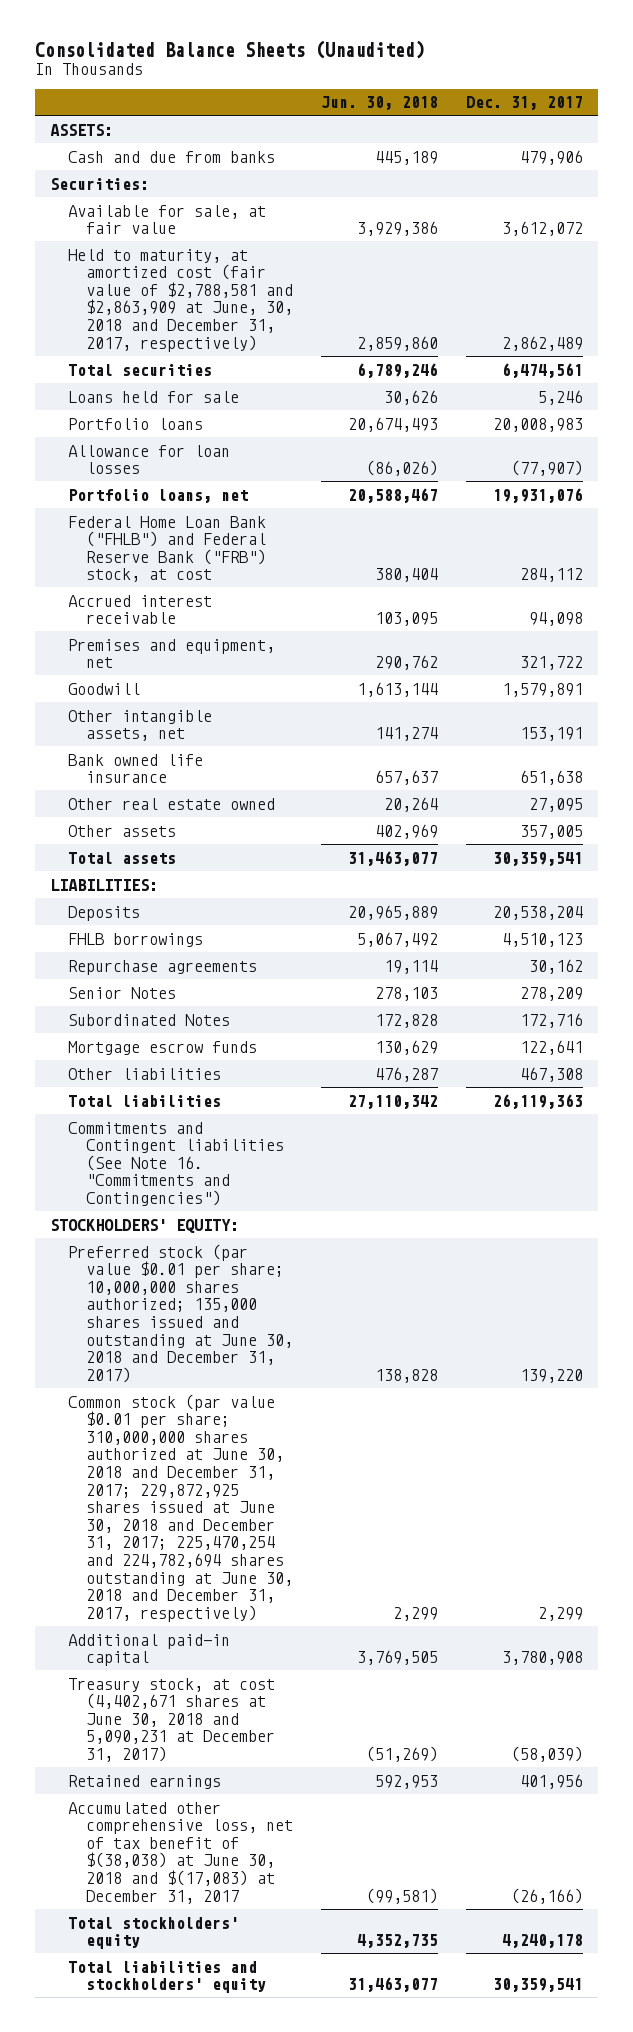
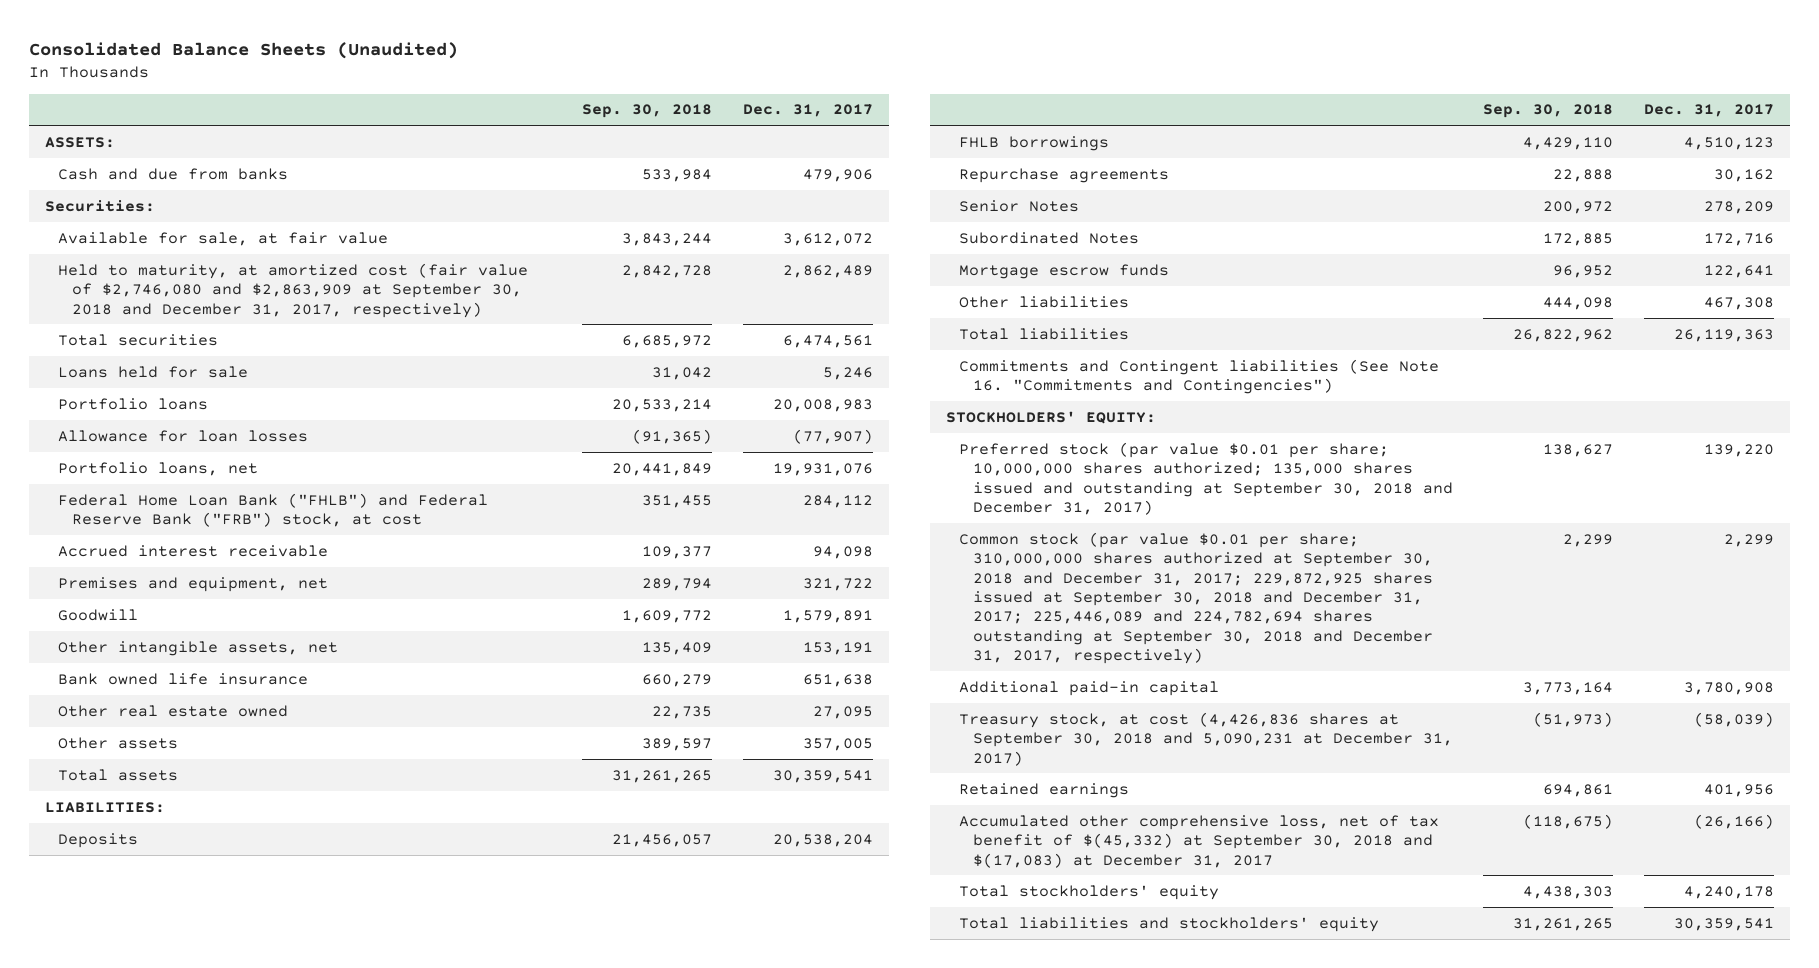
- | Jun. 30, 2018 | Dec. 31, 2017
+ | Sep. 30, 2018 | Dec. 31, 2017
- Held to maturity, at amortized cost (fair value of $2,788,581 and $2,863,909 at June, 30, 2018 and December 31, 2017, respectively) | 2,859,860 | 2,862,489
+ Held to maturity, at amortized cost (fair value of $2,746,080 and $2,863,909 at September 30, 2018 and December 31, 2017, respectively) | 2,842,728 | 2,862,489
- Preferred stock (par value $0.01 per share; 10,000,000 shares authorized; 135,000 shares issued and outstanding at June 30, 2018 and December 31, 2017) | 138,828 | 139,220
- Common stock (par value $0.01 per share; 310,000,000 shares authorized at June 30, 2018 and December 31, 2017; 229,872,925 shares issued at June 30, 2018 and December 31, 2017; 225,470,254 and 224,782,694 shares outstanding at June 30, 2018 and December 31, 2017, respectively) | 2,299 | 2,299
+ Preferred stock (par value $0.01 per share; 10,000,000 shares authorized; 135,000 shares issued and outstanding at September 30, 2018 and December 31, 2017) | 138,627 | 139,220
+ Common stock (par value $0.01 per share; 310,000,000 shares authorized at September 30, 2018 and December 31, 2017; 229,872,925 shares issued at September 30, 2018 and December 31, 2017; 225,446,089 and 224,782,694 shares outstanding at September 30, 2018 and December 31, 2017, respectively) | 2,299 | 2,299
- Treasury stock, at cost (4,402,671 shares at June 30, 2018 and 5,090,231 at December 31, 2017) | (51,269) | (58,039)
+ Treasury stock, at cost (4,426,836 shares at September 30, 2018 and 5,090,231 at December 31, 2017) | (51,973) | (58,039)
- Accumulated other comprehensive loss, net of tax benefit of $(38,038) at June 30, 2018 and $(17,083) at December 31, 2017 | (99,581) | (26,166)
+ Accumulated other comprehensive loss, net of tax benefit of $(45,332) at September 30, 2018 and $(17,083) at December 31, 2017 | (118,675) | (26,166)

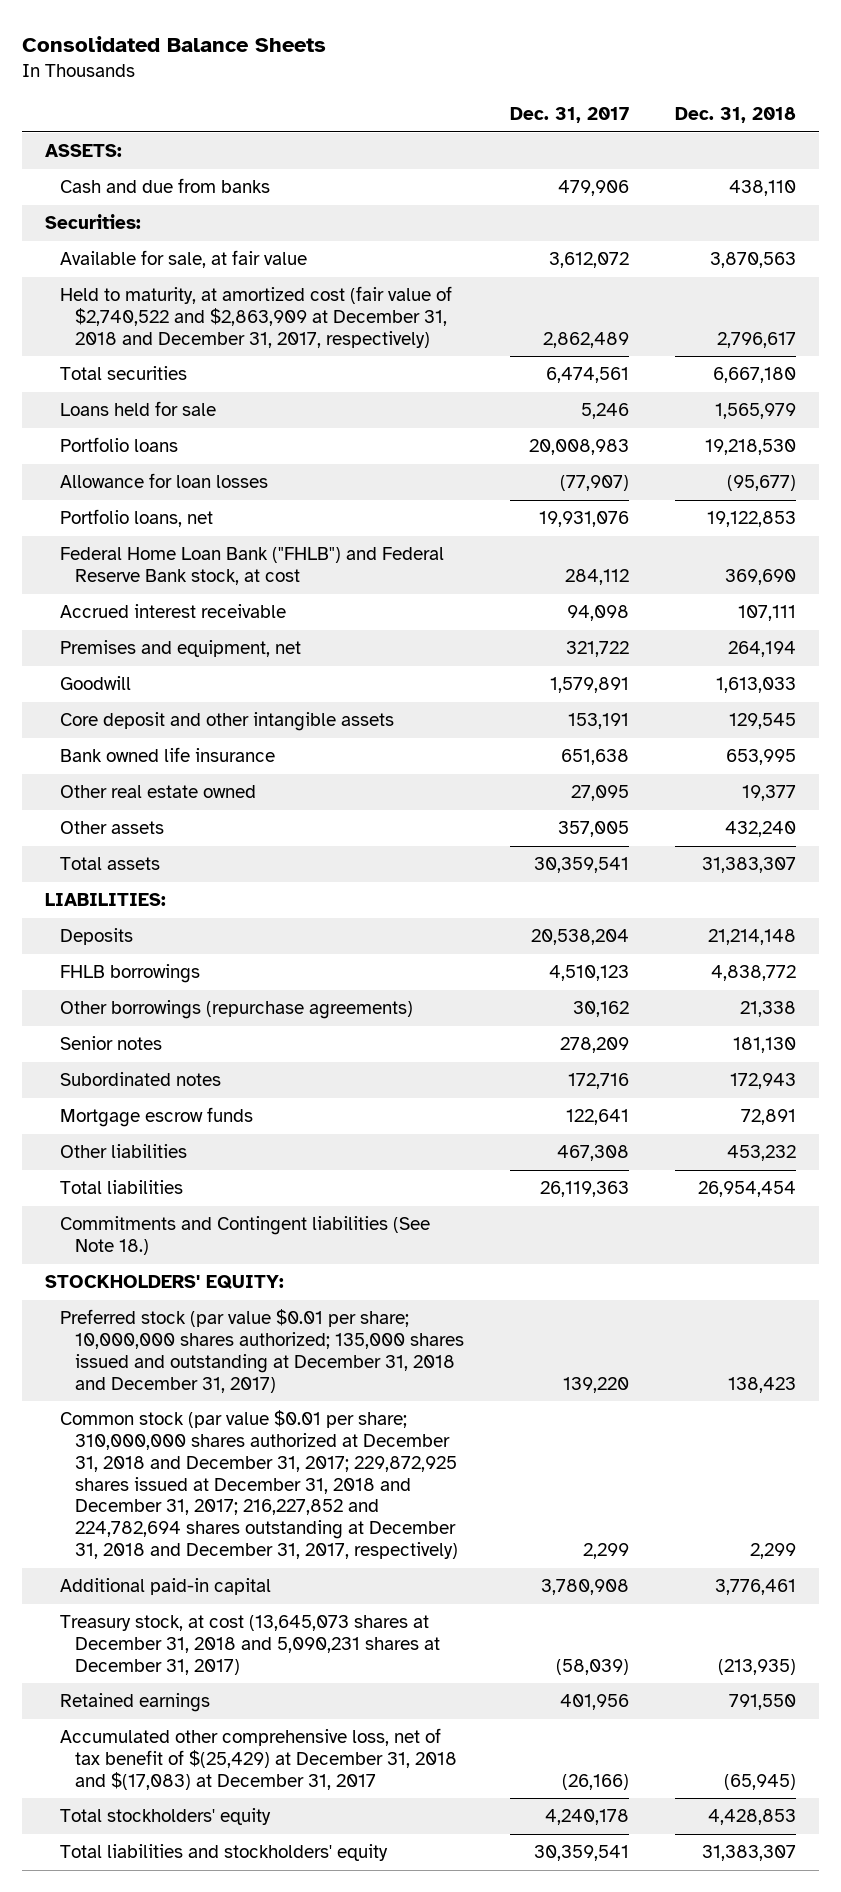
- Consolidated Balance Sheets (Unaudited)
+ Consolidated Balance Sheets
- | Sep. 30, 2018 | Dec. 31, 2017
+ | Dec. 31, 2017 | Dec. 31, 2018
- Held to maturity, at amortized cost (fair value of $2,746,080 and $2,863,909 at September 30, 2018 and December 31, 2017, respectively) | 2,842,728 | 2,862,489
+ Held to maturity, at amortized cost (fair value of $2,740,522 and $2,863,909 at December 31, 2018 and December 31, 2017, respectively) | 2,862,489 | 2,796,617
- Federal Home Loan Bank ("FHLB") and Federal Reserve Bank ("FRB") stock, at cost | 351,455 | 284,112
+ Federal Home Loan Bank ("FHLB") and Federal Reserve Bank stock, at cost | 284,112 | 369,690
- Other intangible assets, net | 135,409 | 153,191
+ Core deposit and other intangible assets | 153,191 | 129,545
- Repurchase agreements | 22,888 | 30,162
- Senior Notes | 200,972 | 278,209
- Subordinated Notes | 172,885 | 172,716
+ Other borrowings (repurchase agreements) | 30,162 | 21,338
+ Senior notes | 278,209 | 181,130
+ Subordinated notes | 172,716 | 172,943
- Commitments and Contingent liabilities (See Note 16. "Commitments and Contingencies")
+ Commitments and Contingent liabilities (See Note 18.)
- Preferred stock (par value $0.01 per share; 10,000,000 shares authorized; 135,000 shares issued and outstanding at September 30, 2018 and December 31, 2017) | 138,627 | 139,220
- Common stock (par value $0.01 per share; 310,000,000 shares authorized at September 30, 2018 and December 31, 2017; 229,872,925 shares issued at September 30, 2018 and December 31, 2017; 225,446,089 and 224,782,694 shares outstanding at September 30, 2018 and December 31, 2017, respectively) | 2,299 | 2,299
+ Preferred stock (par value $0.01 per share; 10,000,000 shares authorized; 135,000 shares issued and outstanding at December 31, 2018 and December 31, 2017) | 139,220 | 138,423
+ Common stock (par value $0.01 per share; 310,000,000 shares authorized at December 31, 2018 and December 31, 2017; 229,872,925 shares issued at December 31, 2018 and December 31, 2017; 216,227,852 and 224,782,694 shares outstanding at December 31, 2018 and December 31, 2017, respectively) | 2,299 | 2,299
- Treasury stock, at cost (4,426,836 shares at September 30, 2018 and 5,090,231 at December 31, 2017) | (51,973) | (58,039)
+ Treasury stock, at cost (13,645,073 shares at December 31, 2018 and 5,090,231 shares at December 31, 2017) | (58,039) | (213,935)
- Accumulated other comprehensive loss, net of tax benefit of $(45,332) at September 30, 2018 and $(17,083) at December 31, 2017 | (118,675) | (26,166)
+ Accumulated other comprehensive loss, net of tax benefit of $(25,429) at December 31, 2018 and $(17,083) at December 31, 2017 | (26,166) | (65,945)

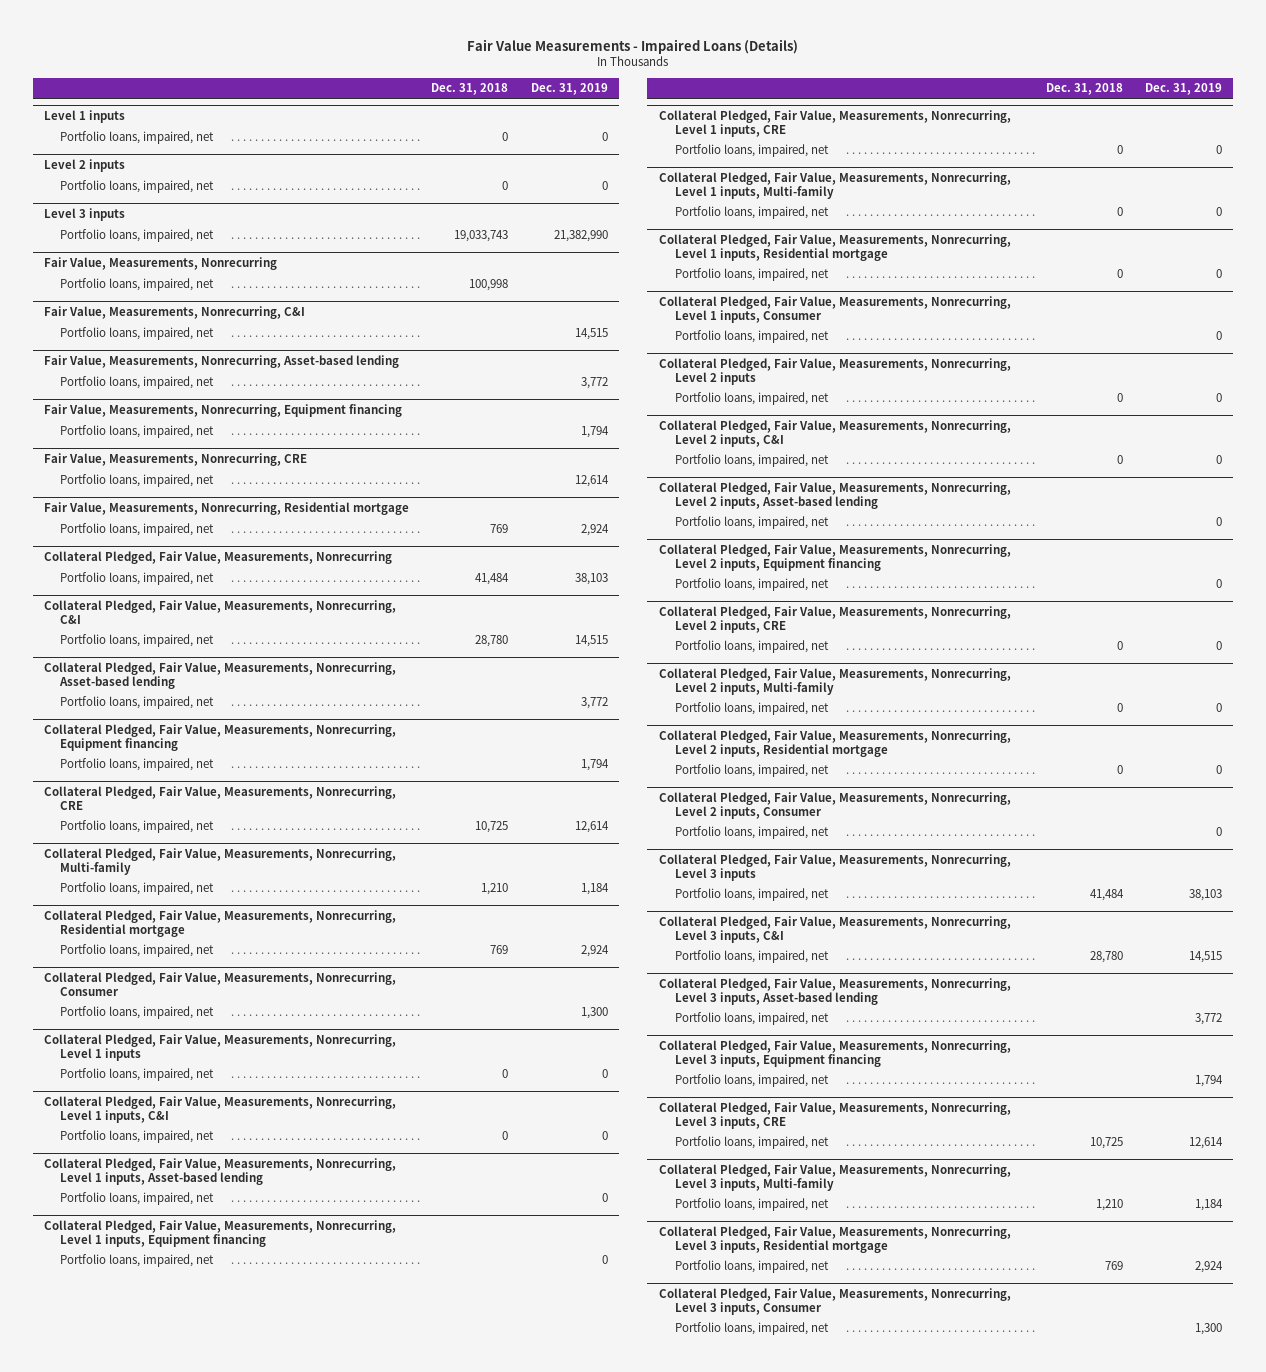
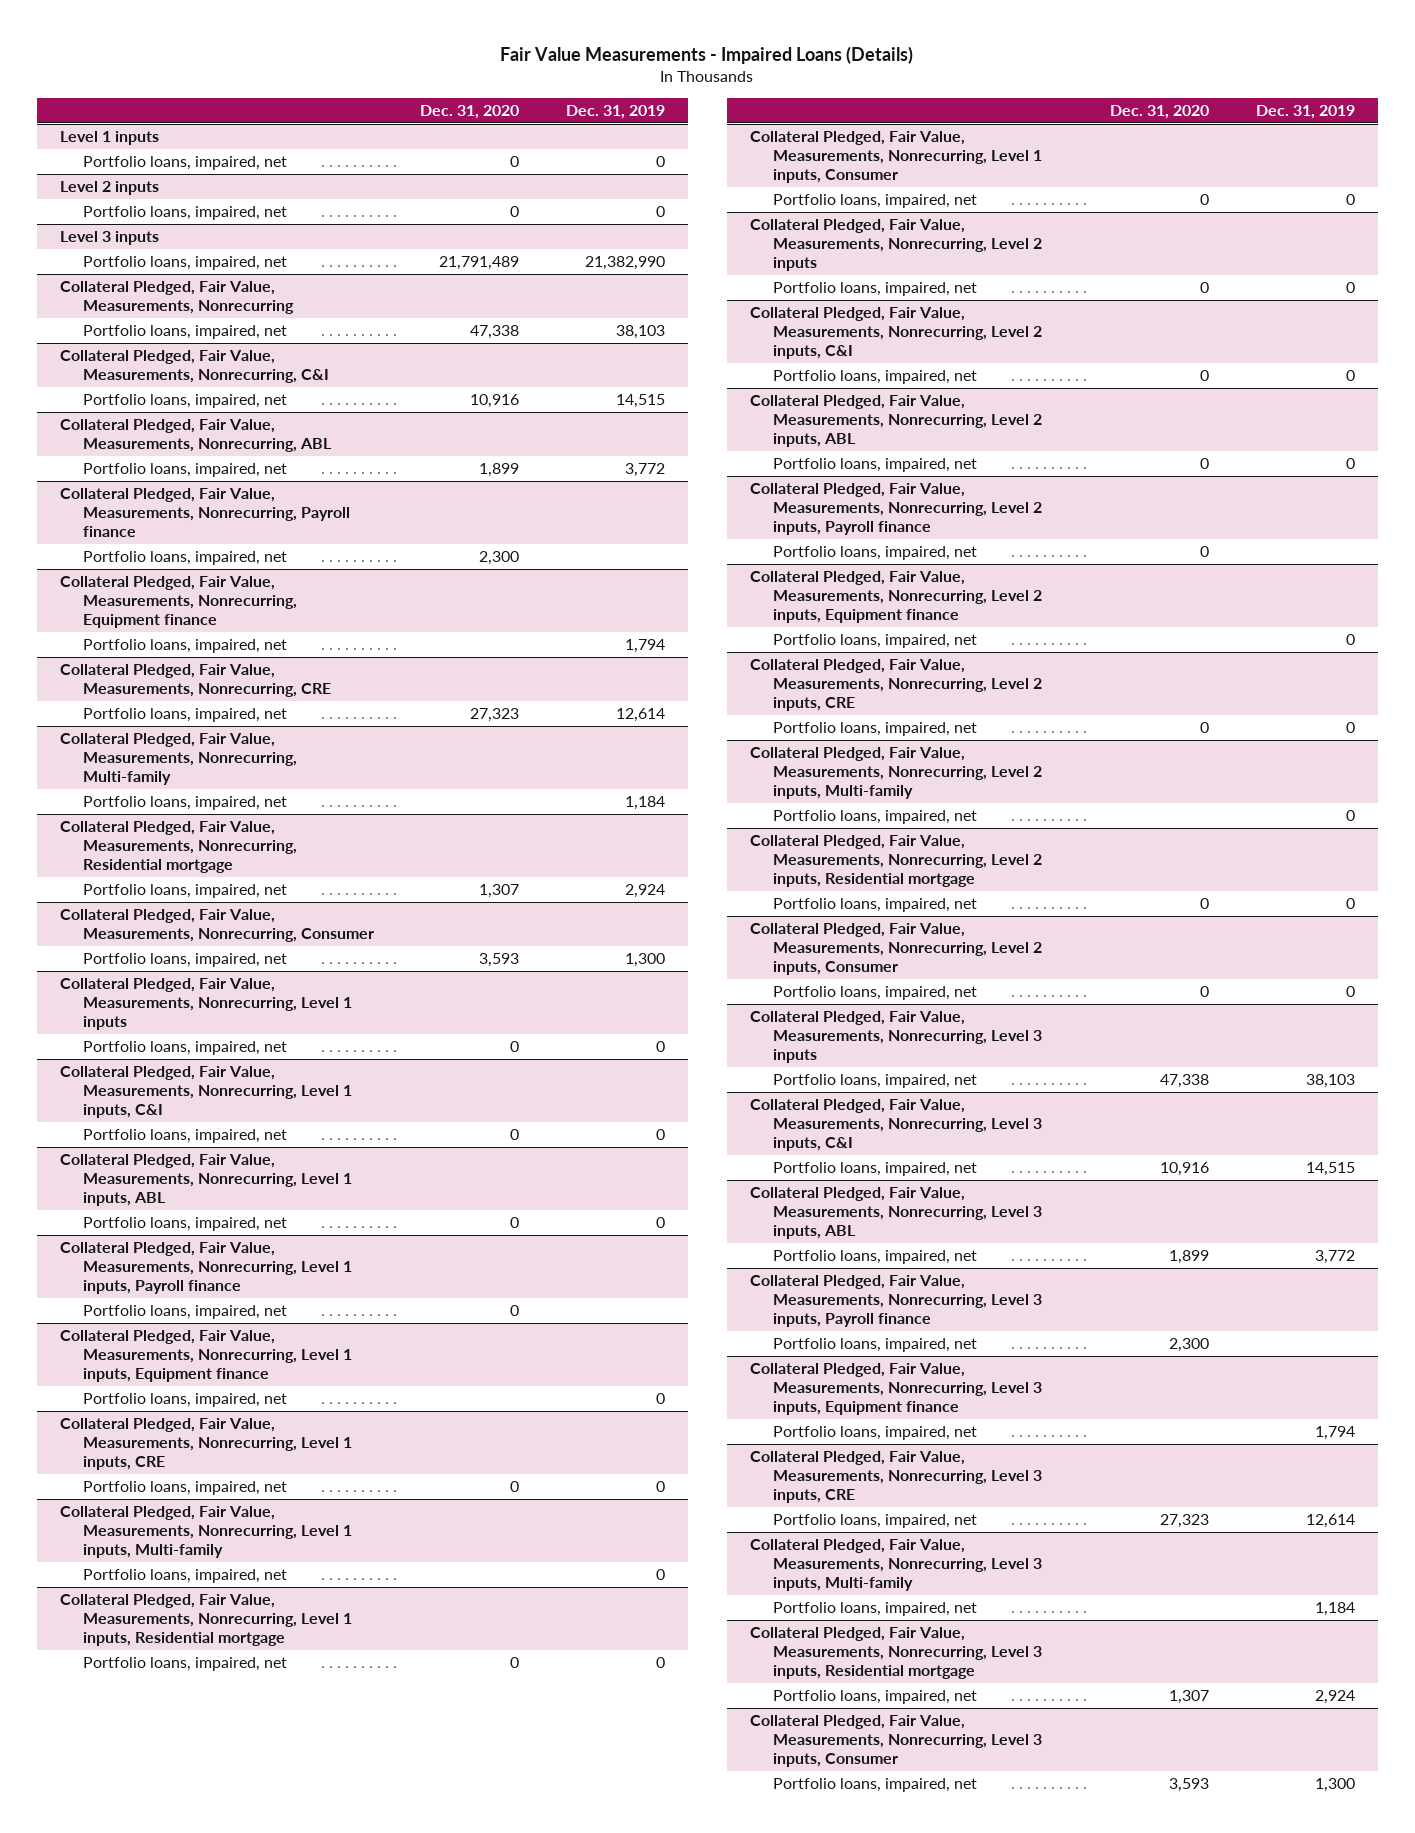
- | Dec. 31, 2018 | Dec. 31, 2019
+ | Dec. 31, 2020 | Dec. 31, 2019
- Fair Value, Measurements, Nonrecurring
- Portfolio loans, impaired, net | 100,998 |
- Fair Value, Measurements, Nonrecurring, C&I
- Portfolio loans, impaired, net | | 14,515
- Fair Value, Measurements, Nonrecurring, Asset-based lending
- Portfolio loans, impaired, net | | 3,772
- Fair Value, Measurements, Nonrecurring, Equipment financing
- Portfolio loans, impaired, net | | 1,794
- Fair Value, Measurements, Nonrecurring, CRE
- Portfolio loans, impaired, net | | 12,614
- Fair Value, Measurements, Nonrecurring, Residential mortgage
- Portfolio loans, impaired, net | 769 | 2,924
- Collateral Pledged, Fair Value, Measurements, Nonrecurring, Asset-based lending
+ Collateral Pledged, Fair Value, Measurements, Nonrecurring, ABL
- Collateral Pledged, Fair Value, Measurements, Nonrecurring, Equipment financing
+ Collateral Pledged, Fair Value, Measurements, Nonrecurring, Payroll finance
+ Portfolio loans, impaired, net | 2,300 |
+ Collateral Pledged, Fair Value, Measurements, Nonrecurring, Equipment finance
- Collateral Pledged, Fair Value, Measurements, Nonrecurring, Level 1 inputs, Asset-based lending
+ Collateral Pledged, Fair Value, Measurements, Nonrecurring, Level 1 inputs, ABL
- Collateral Pledged, Fair Value, Measurements, Nonrecurring, Level 1 inputs, Equipment financing
+ Collateral Pledged, Fair Value, Measurements, Nonrecurring, Level 1 inputs, Payroll finance
+ Portfolio loans, impaired, net | 0 |
+ Collateral Pledged, Fair Value, Measurements, Nonrecurring, Level 1 inputs, Equipment finance
- Collateral Pledged, Fair Value, Measurements, Nonrecurring, Level 2 inputs, Asset-based lending
+ Collateral Pledged, Fair Value, Measurements, Nonrecurring, Level 2 inputs, ABL
- Collateral Pledged, Fair Value, Measurements, Nonrecurring, Level 2 inputs, Equipment financing
+ Collateral Pledged, Fair Value, Measurements, Nonrecurring, Level 2 inputs, Payroll finance
+ Portfolio loans, impaired, net | 0 |
+ Collateral Pledged, Fair Value, Measurements, Nonrecurring, Level 2 inputs, Equipment finance
- Collateral Pledged, Fair Value, Measurements, Nonrecurring, Level 3 inputs, Asset-based lending
+ Collateral Pledged, Fair Value, Measurements, Nonrecurring, Level 3 inputs, ABL
- Collateral Pledged, Fair Value, Measurements, Nonrecurring, Level 3 inputs, Equipment financing
+ Collateral Pledged, Fair Value, Measurements, Nonrecurring, Level 3 inputs, Payroll finance
+ Portfolio loans, impaired, net | 2,300 |
+ Collateral Pledged, Fair Value, Measurements, Nonrecurring, Level 3 inputs, Equipment finance

